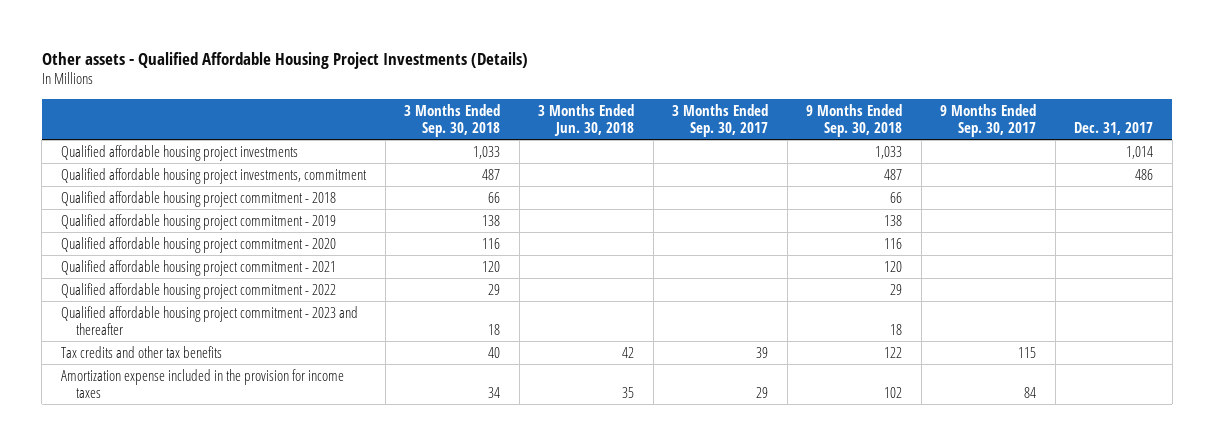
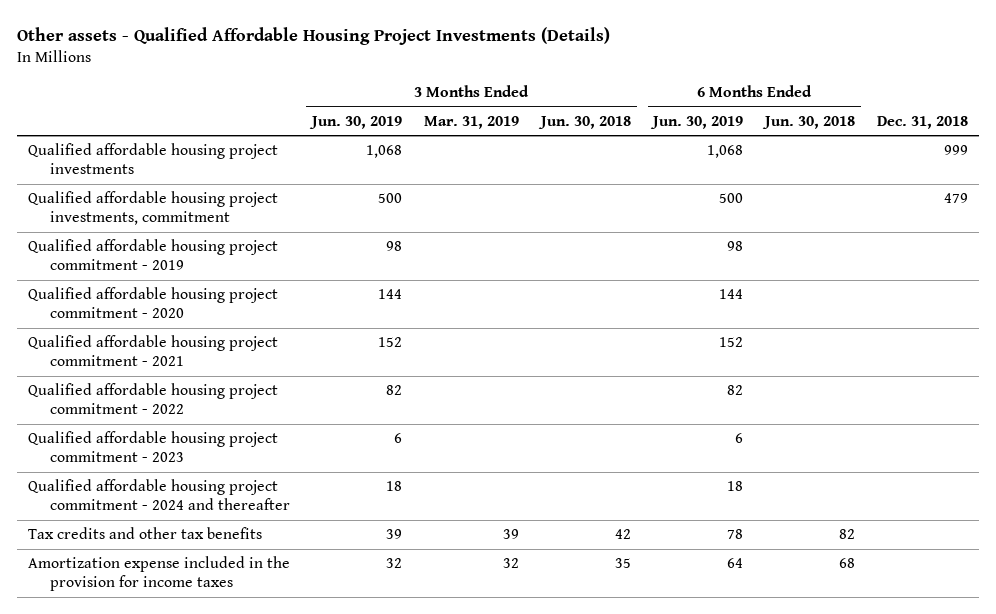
- | 3 Months Ended Sep. 30, 2018 | 3 Months Ended Jun. 30, 2018 | 3 Months Ended Sep. 30, 2017 | 9 Months Ended Sep. 30, 2018 | 9 Months Ended Sep. 30, 2017 | Dec. 31, 2017
+ | 3 Months Ended Jun. 30, 2019 | 3 Months Ended Mar. 31, 2019 | 3 Months Ended Jun. 30, 2018 | 6 Months Ended Jun. 30, 2019 | 6 Months Ended Jun. 30, 2018 | Dec. 31, 2018
- Qualified affordable housing project commitment - 2018 | 66 | | | 66 | |
- Qualified affordable housing project commitment - 2023 and thereafter | 18 | | | 18 | |
+ Qualified affordable housing project commitment - 2023 | 6 | | | 6 | |
+ Qualified affordable housing project commitment - 2024 and thereafter | 18 | | | 18 | |

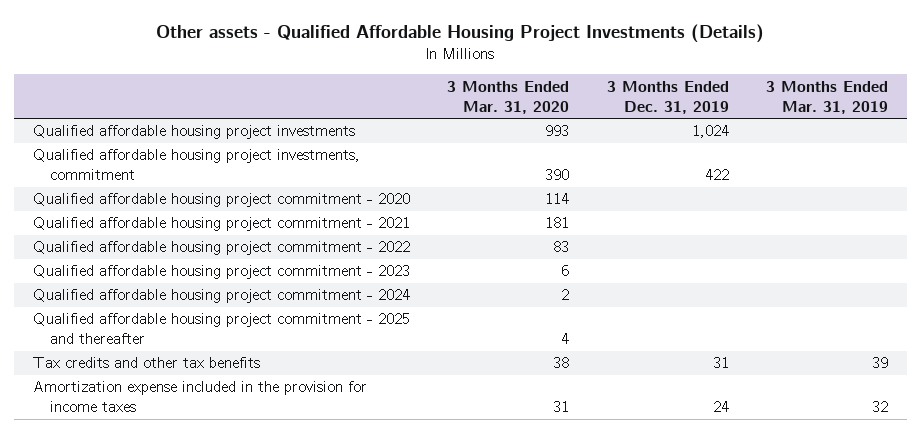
- | 3 Months Ended Jun. 30, 2019 | 3 Months Ended Mar. 31, 2019 | 3 Months Ended Jun. 30, 2018 | 6 Months Ended Jun. 30, 2019 | 6 Months Ended Jun. 30, 2018 | Dec. 31, 2018
+ | 3 Months Ended Mar. 31, 2020 | 3 Months Ended Dec. 31, 2019 | 3 Months Ended Mar. 31, 2019
- Qualified affordable housing project commitment - 2019 | 98 | | | 98 | |
- Qualified affordable housing project commitment - 2024 and thereafter | 18 | | | 18 | |
+ Qualified affordable housing project commitment - 2024 | 2 | |
+ Qualified affordable housing project commitment - 2025 and thereafter | 4 | |

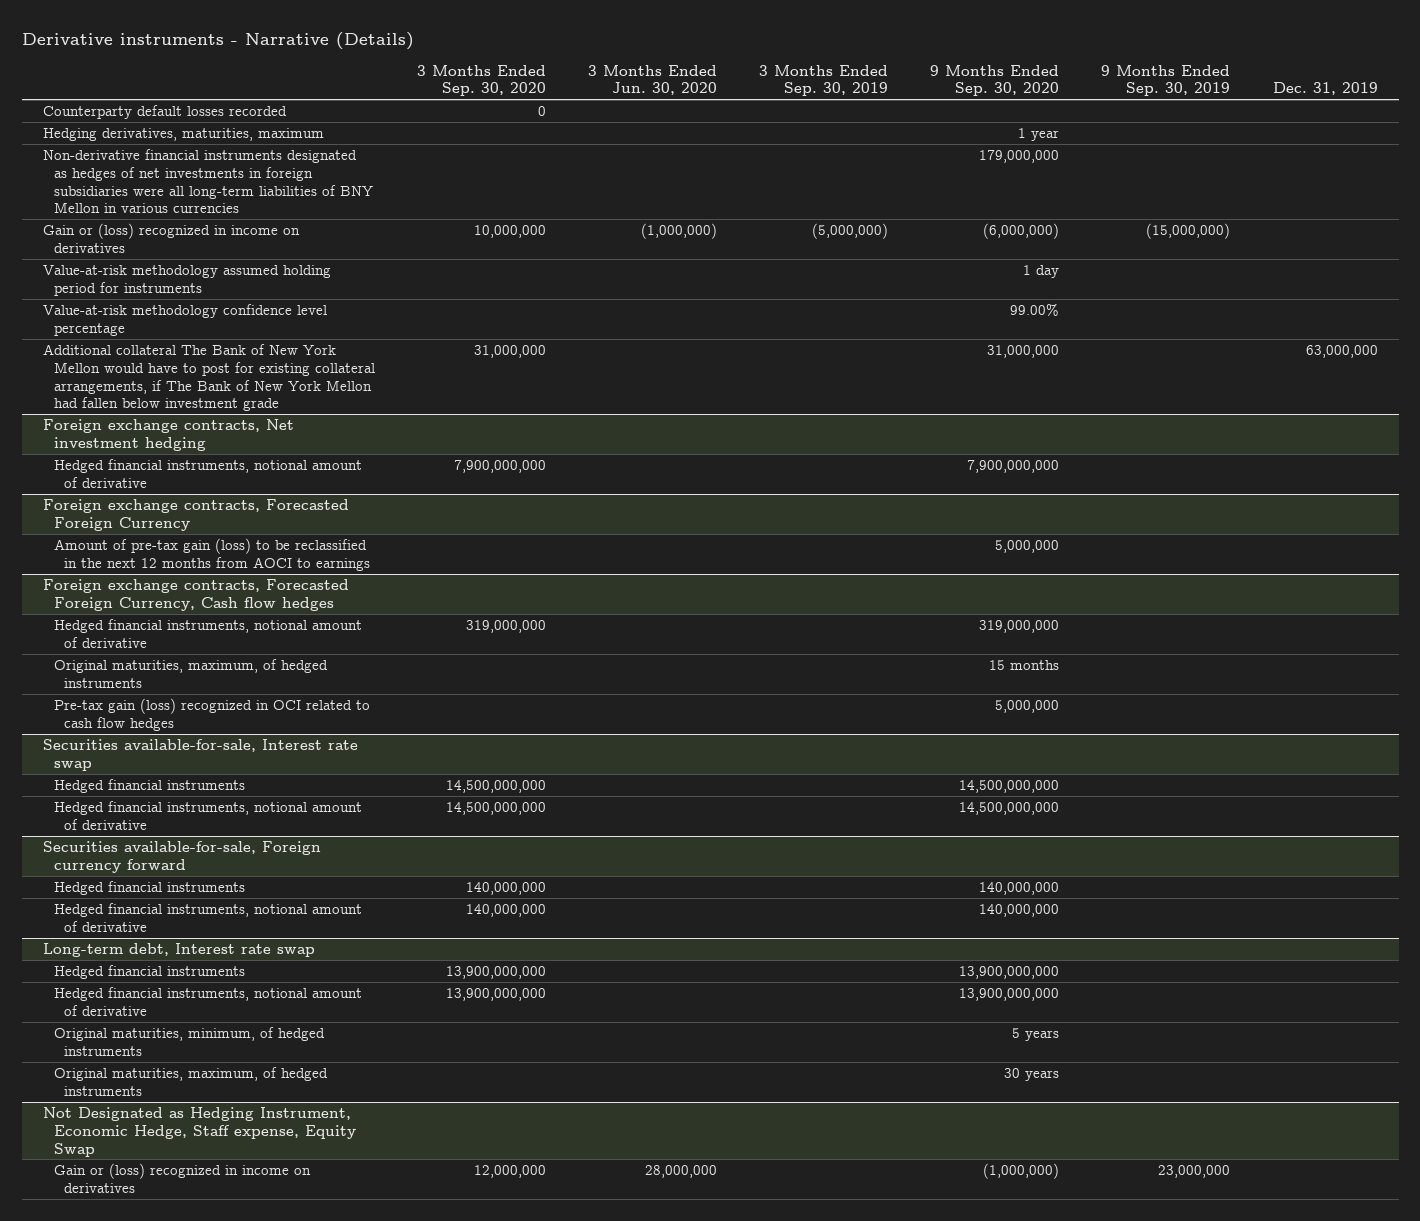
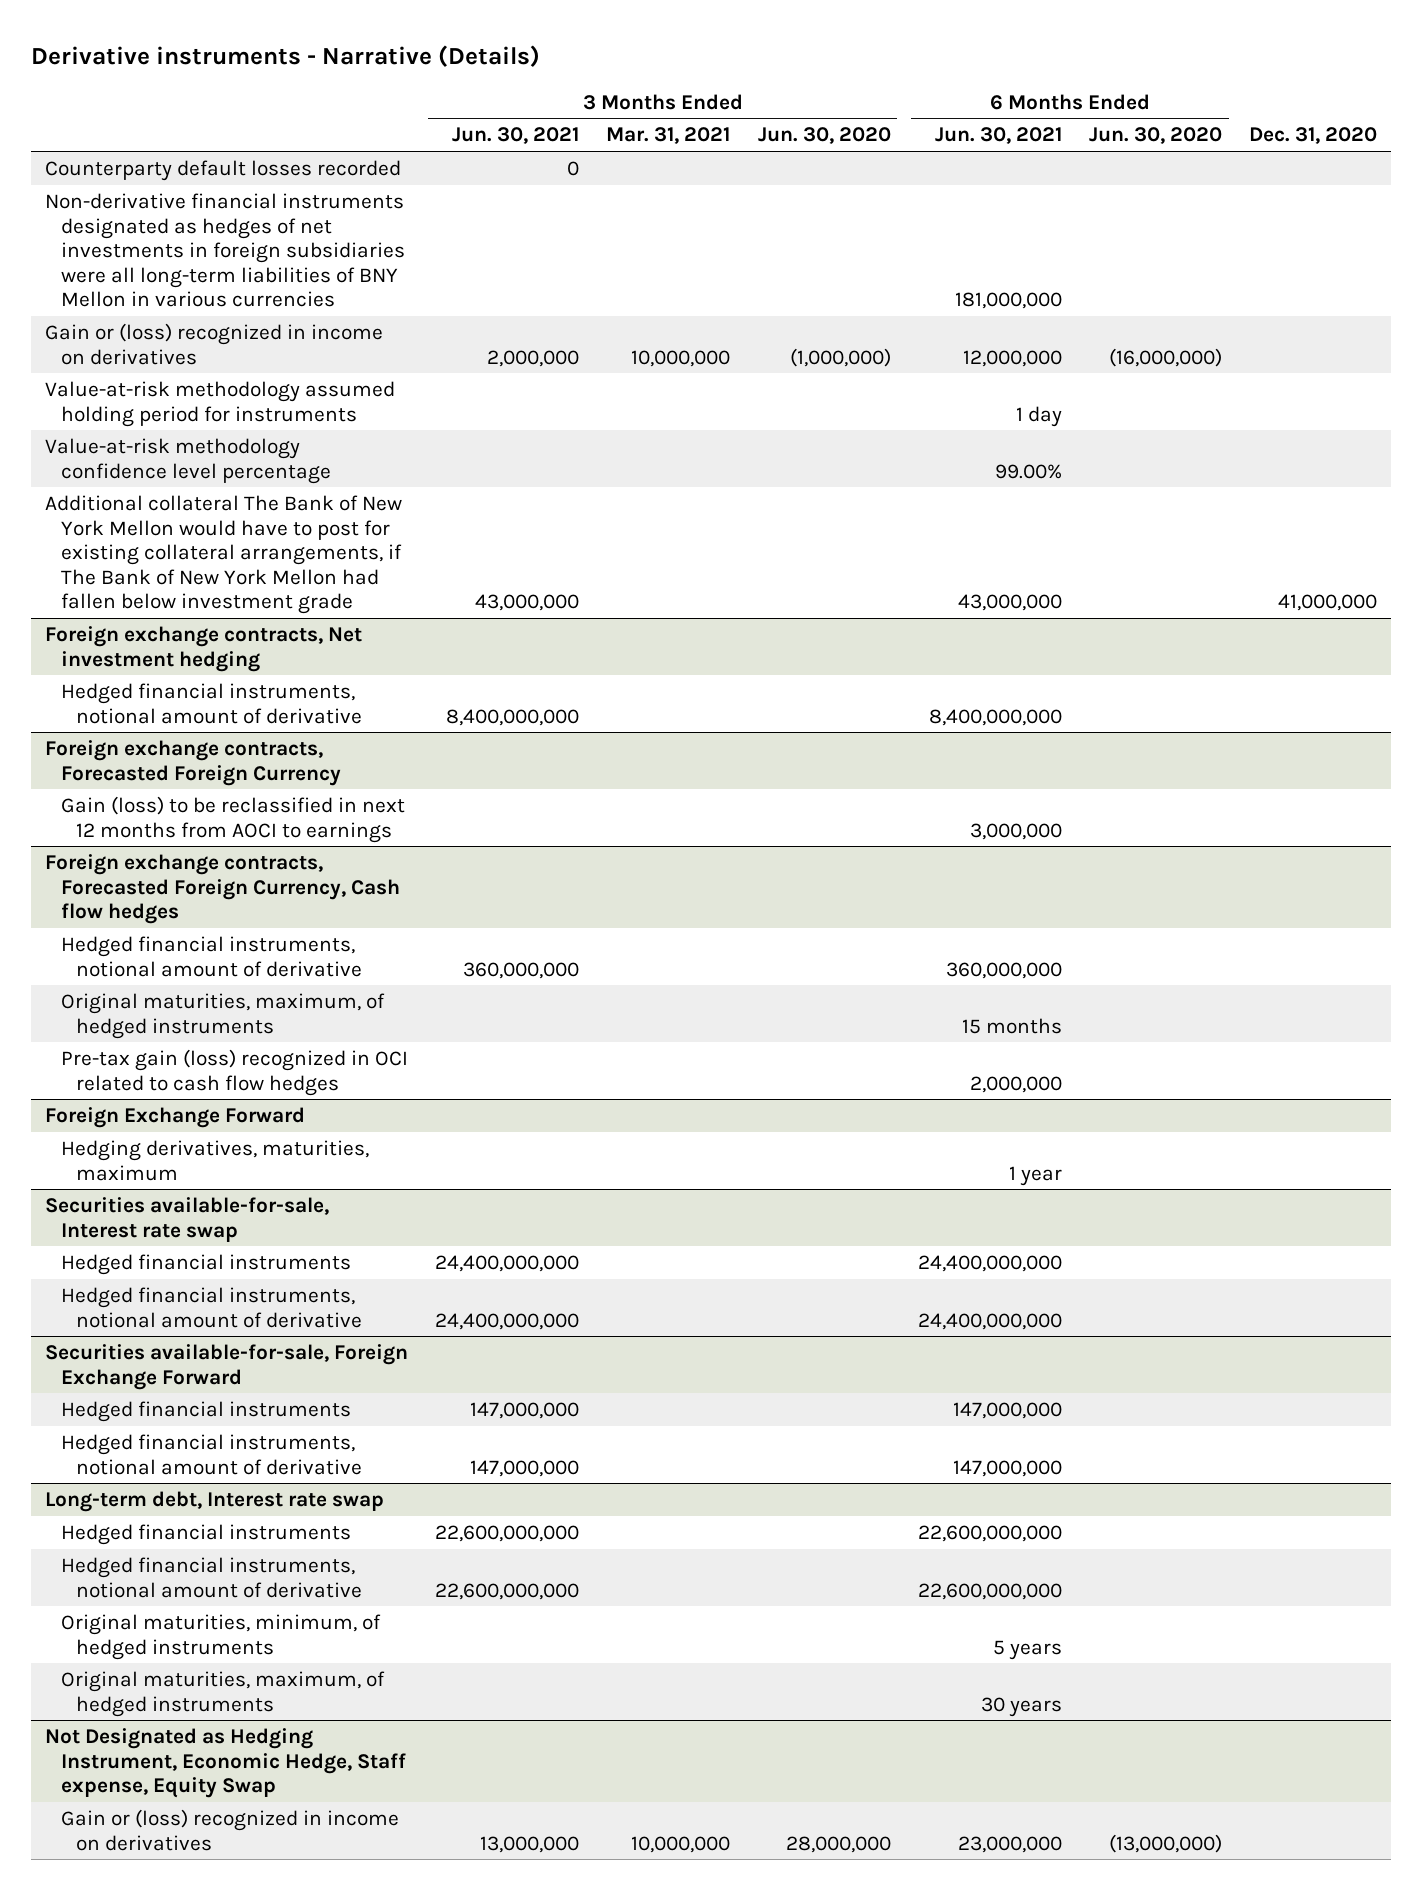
- | 3 Months Ended Sep. 30, 2020 | 3 Months Ended Jun. 30, 2020 | 3 Months Ended Sep. 30, 2019 | 9 Months Ended Sep. 30, 2020 | 9 Months Ended Sep. 30, 2019 | Dec. 31, 2019
+ | 3 Months Ended Jun. 30, 2021 | 3 Months Ended Mar. 31, 2021 | 3 Months Ended Jun. 30, 2020 | 6 Months Ended Jun. 30, 2021 | 6 Months Ended Jun. 30, 2020 | Dec. 31, 2020
- Hedging derivatives, maturities, maximum | | | | 1 year | |
@ Foreign exchange contracts, Forecasted Foreign Currency
- Amount of pre-tax gain (loss) to be reclassified in the next 12 months from AOCI to earnings | | | | 5,000,000 | |
+ Gain (loss) to be reclassified in next 12 months from AOCI to earnings | | | | 3,000,000 | |
+ Foreign Exchange Forward
+ Hedging derivatives, maturities, maximum | | | | 1 year | |
- Securities available-for-sale, Foreign currency forward
+ Securities available-for-sale, Foreign Exchange Forward

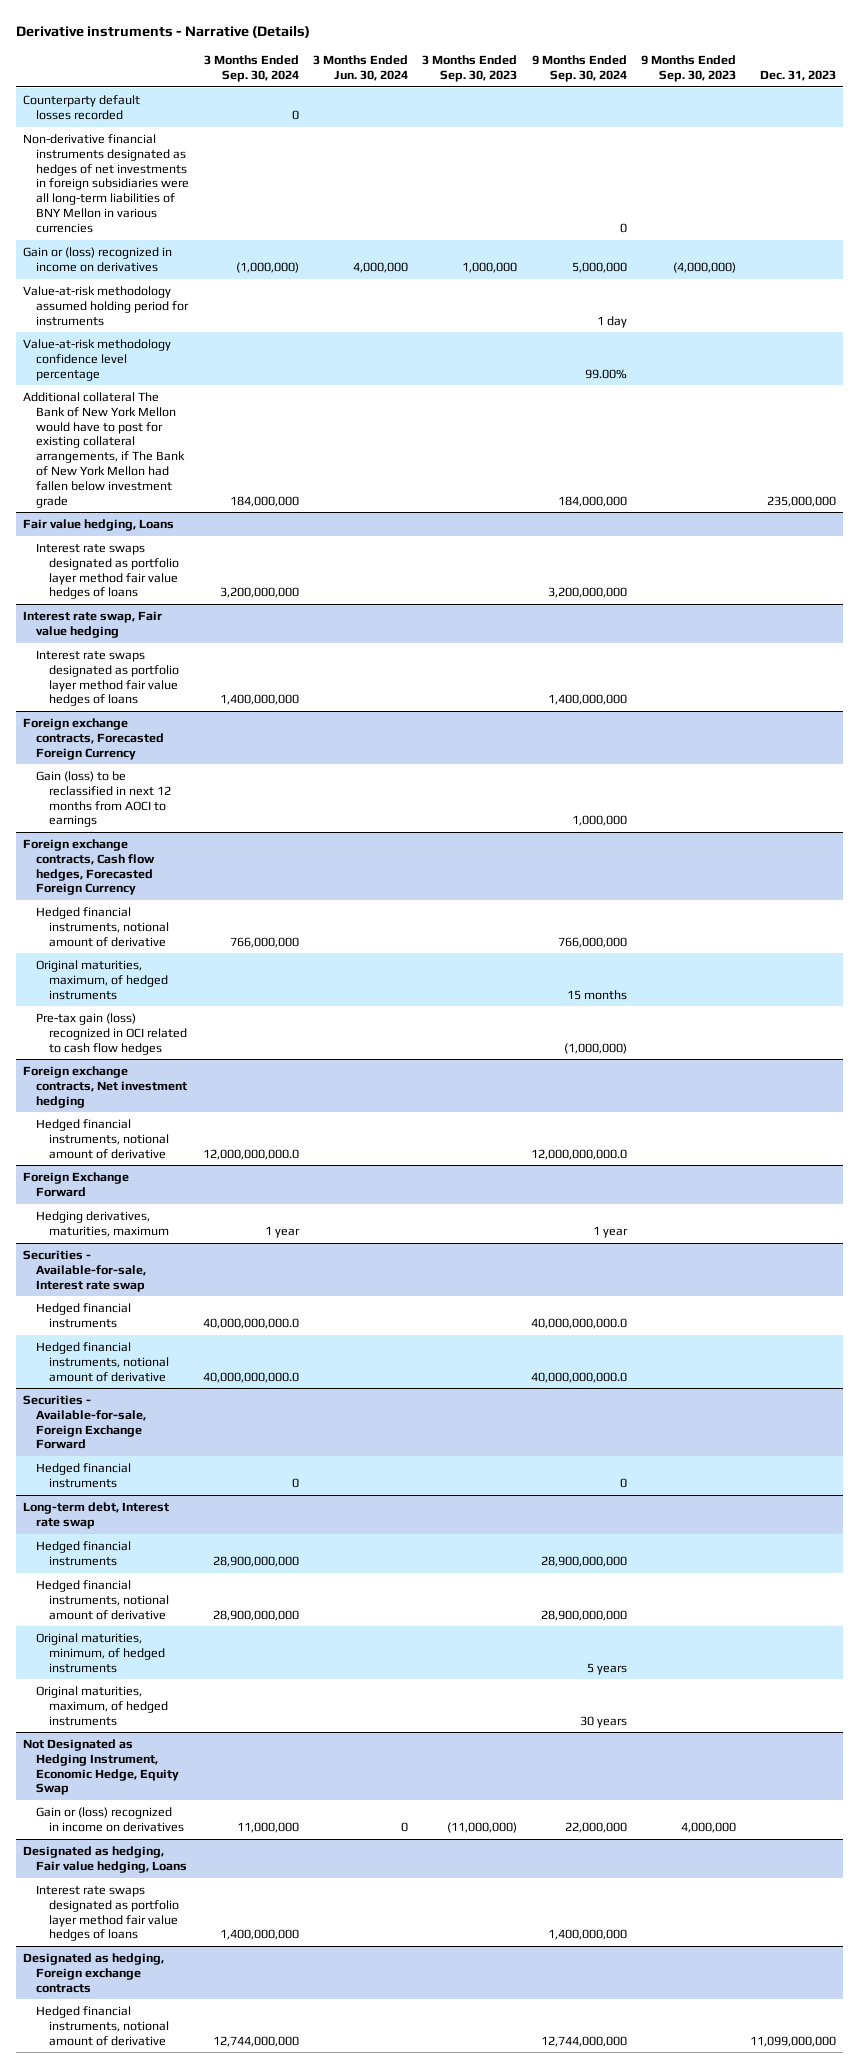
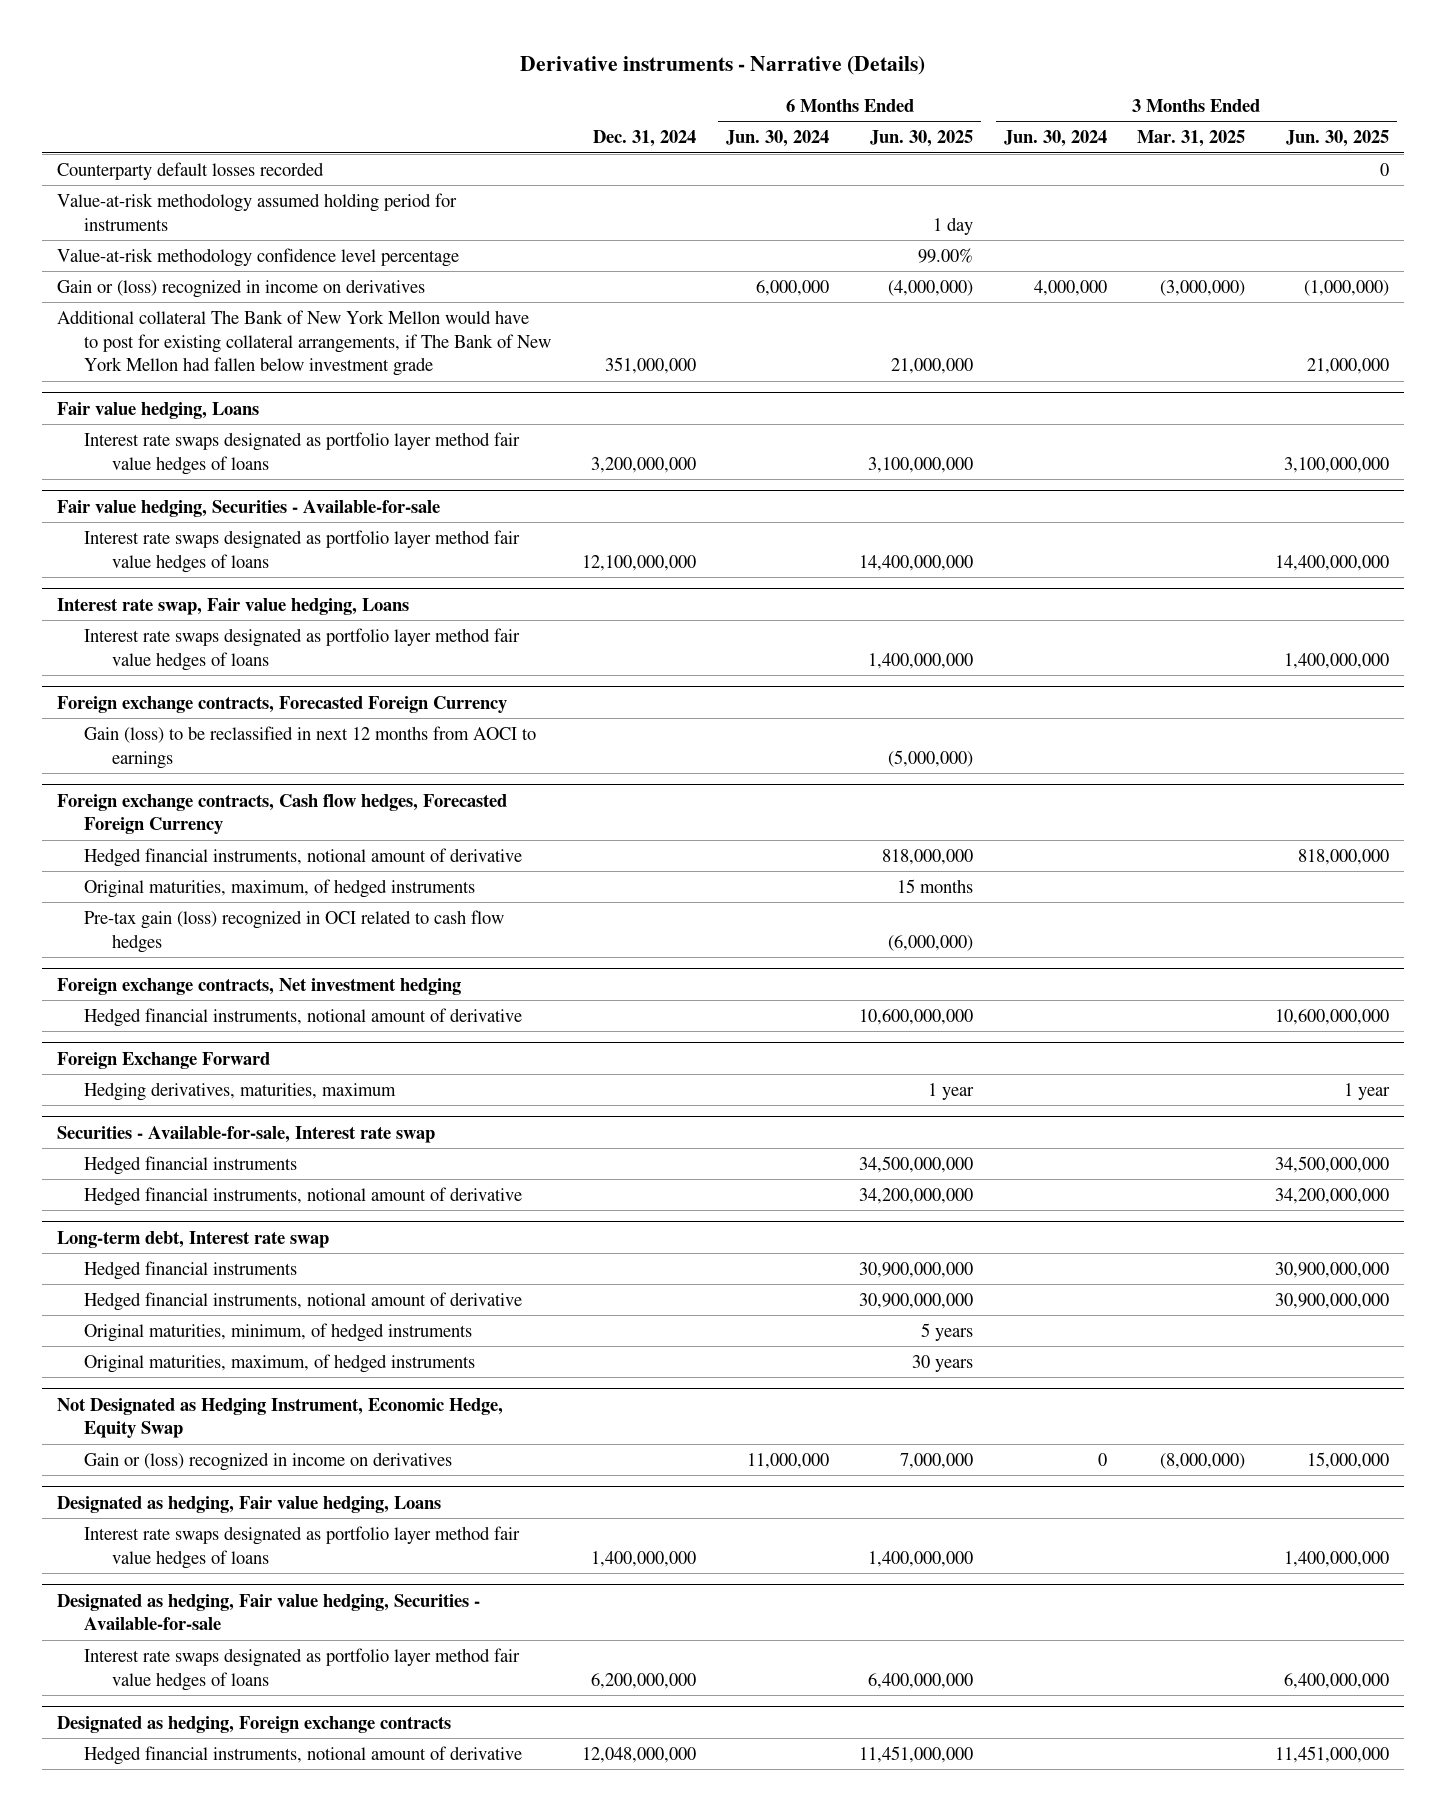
- | 3 Months Ended Sep. 30, 2024 | 3 Months Ended Jun. 30, 2024 | 3 Months Ended Sep. 30, 2023 | 9 Months Ended Sep. 30, 2024 | 9 Months Ended Sep. 30, 2023 | Dec. 31, 2023
+ | Dec. 31, 2024 | 6 Months Ended Jun. 30, 2024 | 6 Months Ended Jun. 30, 2025 | 3 Months Ended Jun. 30, 2024 | 3 Months Ended Mar. 31, 2025 | 3 Months Ended Jun. 30, 2025
- Non-derivative financial instruments designated as hedges of net investments in foreign subsidiaries were all long-term liabilities of BNY Mellon in various currencies | | | | 0 | |
moved down: Gain or (loss) recognized in income on derivatives | | 6,000,000 | (4,000,000) | 4,000,000 | (3,000,000) | (1,000,000)
- Interest rate swap, Fair value hedging
+ Fair value hedging, Securities - Available-for-sale
+ Interest rate swaps designated as portfolio layer method fair value hedges of loans | 12,100,000,000 | | 14,400,000,000 | | | 14,400,000,000
+ Interest rate swap, Fair value hedging, Loans
- Securities - Available-for-sale, Foreign Exchange Forward
- Hedged financial instruments | 0 | | | 0 | |
+ Designated as hedging, Fair value hedging, Securities - Available-for-sale
+ Interest rate swaps designated as portfolio layer method fair value hedges of loans | 6,200,000,000 | | 6,400,000,000 | | | 6,400,000,000

